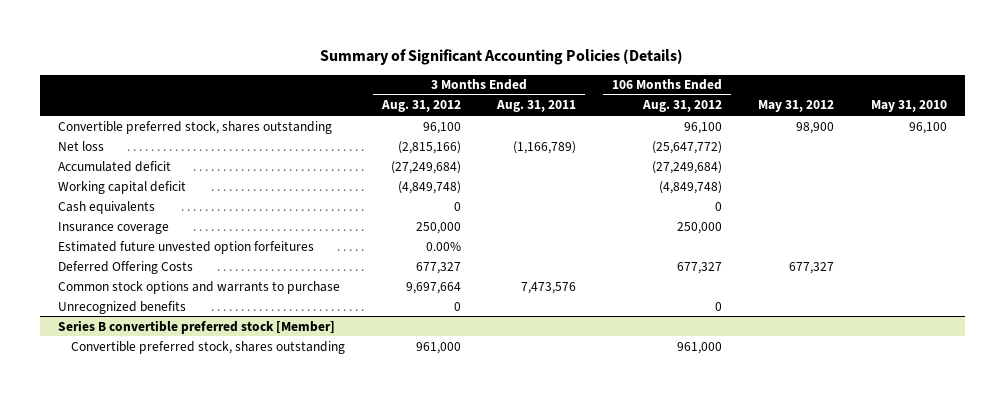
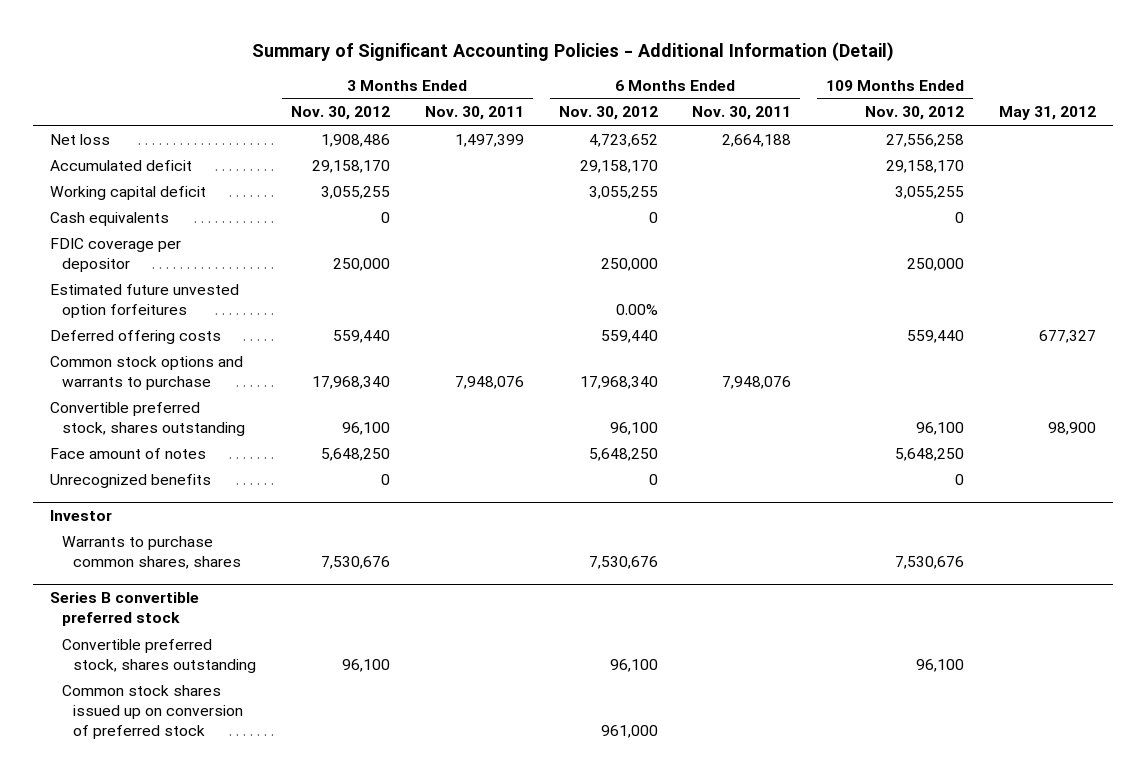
- Summary of Significant Accounting Policies (Details)
+ Summary of Significant Accounting Policies - Additional Information (Detail)
- | 3 Months Ended Aug. 31, 2012 | 3 Months Ended Aug. 31, 2011 | 106 Months Ended Aug. 31, 2012 | May 31, 2012 | May 31, 2010
+ | 3 Months Ended Nov. 30, 2012 | 3 Months Ended Nov. 30, 2011 | 6 Months Ended Nov. 30, 2012 | 6 Months Ended Nov. 30, 2011 | 109 Months Ended Nov. 30, 2012 | May 31, 2012
- Insurance coverage | 250,000 | | 250,000 | |
+ FDIC coverage per depositor | 250,000 | | 250,000 | | 250,000 |
- Deferred Offering Costs | 677,327 | | 677,327 | 677,327 |
+ Deferred offering costs | 559,440 | | 559,440 | | 559,440 | 677,327
moved down: Convertible preferred stock, shares outstanding | 96,100 | | 96,100 | | 96,100 | 98,900
+ Face amount of notes | 5,648,250 | | 5,648,250 | | 5,648,250 |
- Series B convertible preferred stock [Member]
+ Investor
+ Warrants to purchase common shares, shares | 7,530,676 | | 7,530,676 | | 7,530,676 |
+ Series B convertible preferred stock
+ Common stock shares issued up on conversion of preferred stock | | | 961,000 | | |

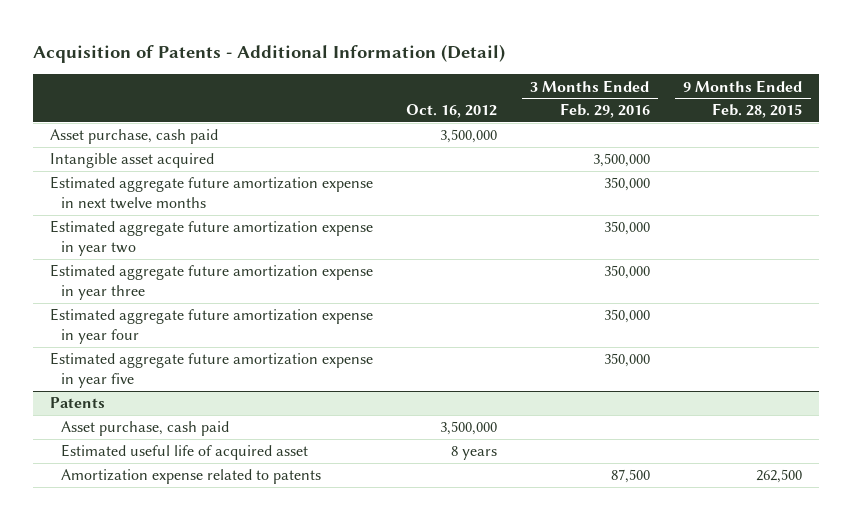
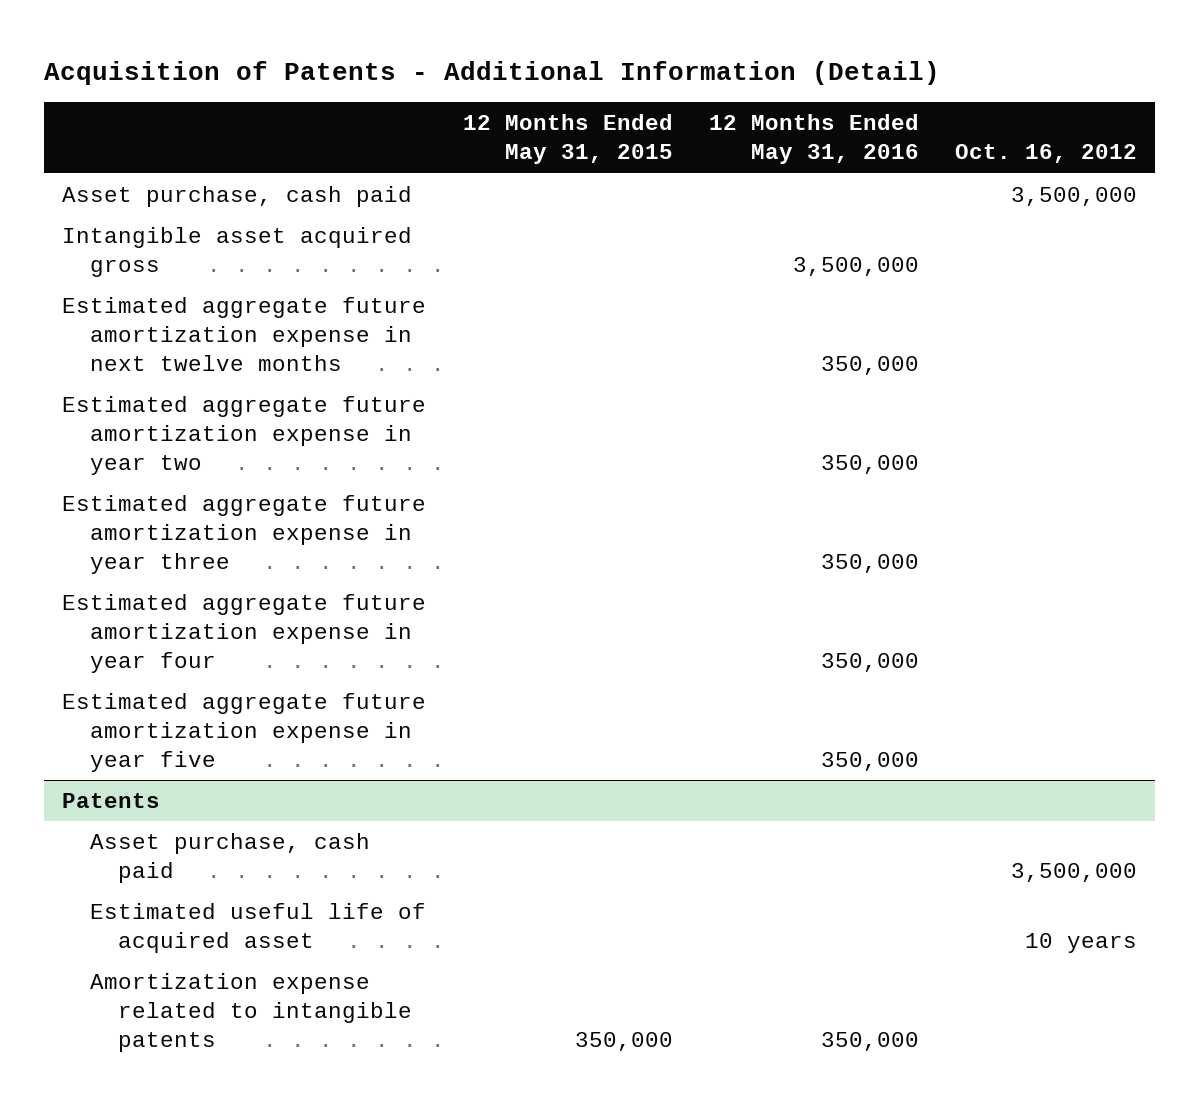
- | Oct. 16, 2012 | 3 Months Ended Feb. 29, 2016 | 9 Months Ended Feb. 28, 2015
+ | 12 Months Ended May 31, 2015 | 12 Months Ended May 31, 2016 | Oct. 16, 2012
- Intangible asset acquired | | 3,500,000 |
+ Intangible asset acquired gross | | 3,500,000 |
@ Patents
- Estimated useful life of acquired asset | 8 years | |
- Amortization expense related to patents | | 87,500 | 262,500
+ Estimated useful life of acquired asset | | | 10 years
+ Amortization expense related to intangible patents | 350,000 | 350,000 |

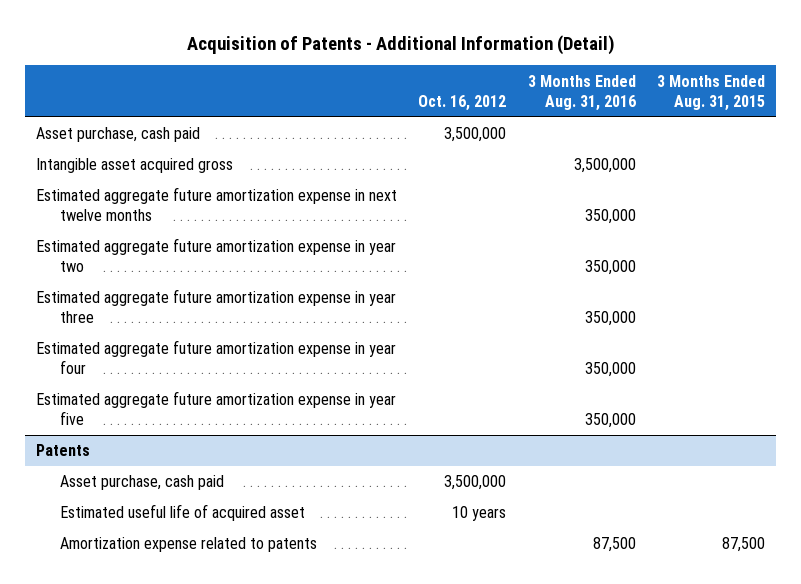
- | 12 Months Ended May 31, 2015 | 12 Months Ended May 31, 2016 | Oct. 16, 2012
+ | Oct. 16, 2012 | 3 Months Ended Aug. 31, 2016 | 3 Months Ended Aug. 31, 2015
@ Patents
- Amortization expense related to intangible patents | 350,000 | 350,000 |
+ Amortization expense related to patents | | 87,500 | 87,500

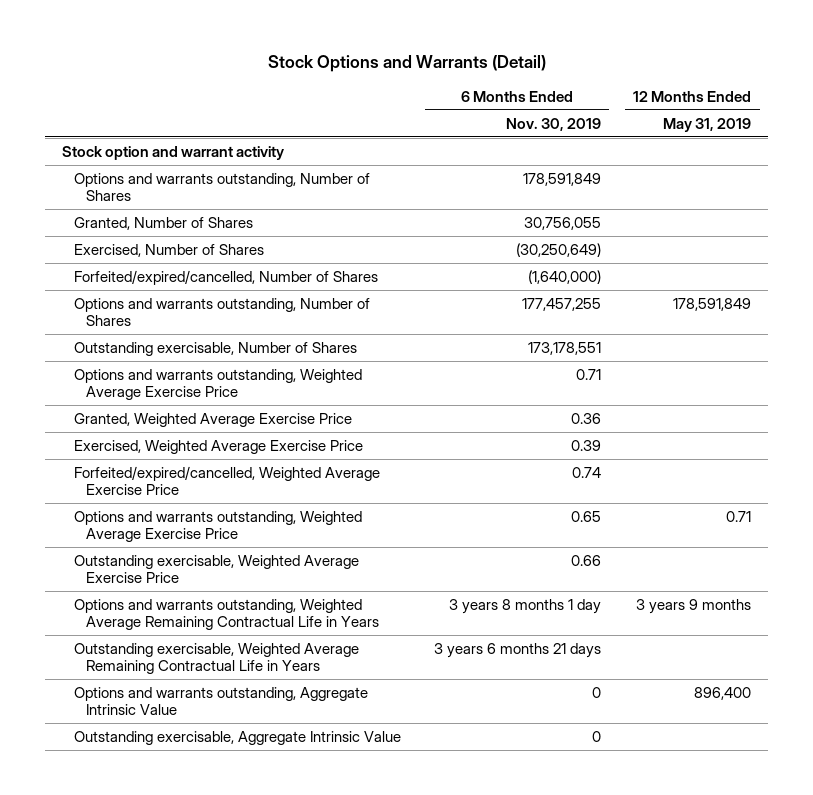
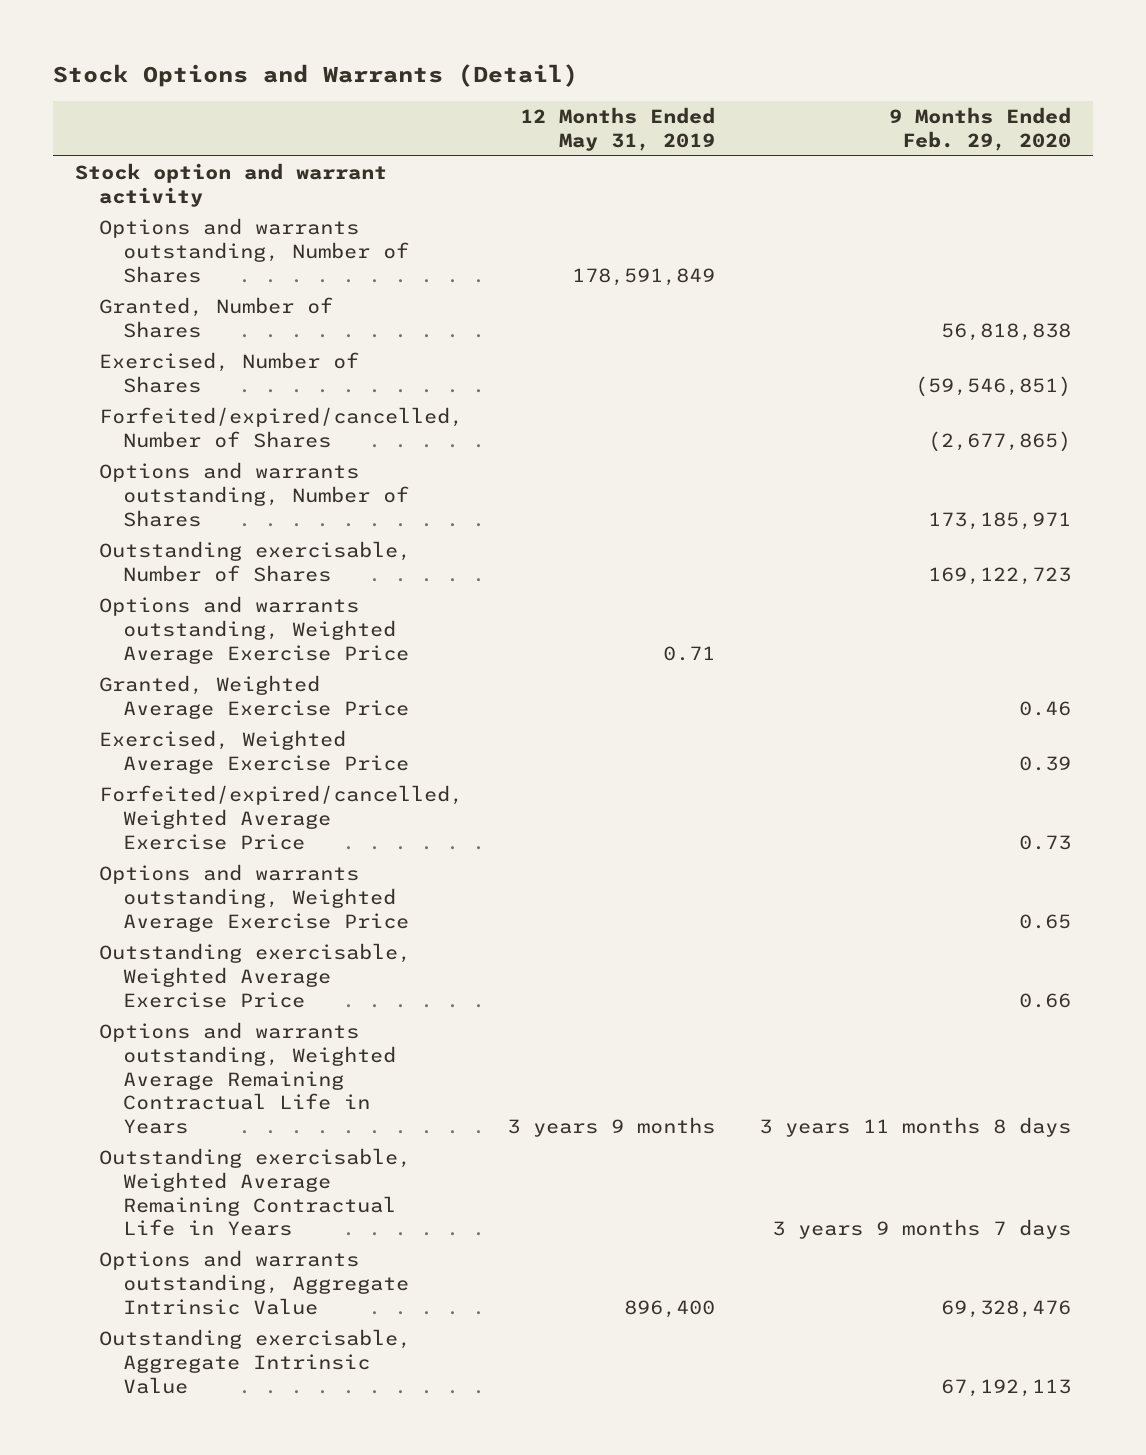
- | 6 Months Ended Nov. 30, 2019 | 12 Months Ended May 31, 2019
+ | 12 Months Ended May 31, 2019 | 9 Months Ended Feb. 29, 2020
moved up: Options and warrants outstanding, Number of Shares | 178,591,849 |
moved down: Options and warrants outstanding, Number of Shares | | 173,185,971
moved up: Options and warrants outstanding, Weighted Average Exercise Price | 0.71 |
moved down: Options and warrants outstanding, Weighted Average Exercise Price | | 0.65

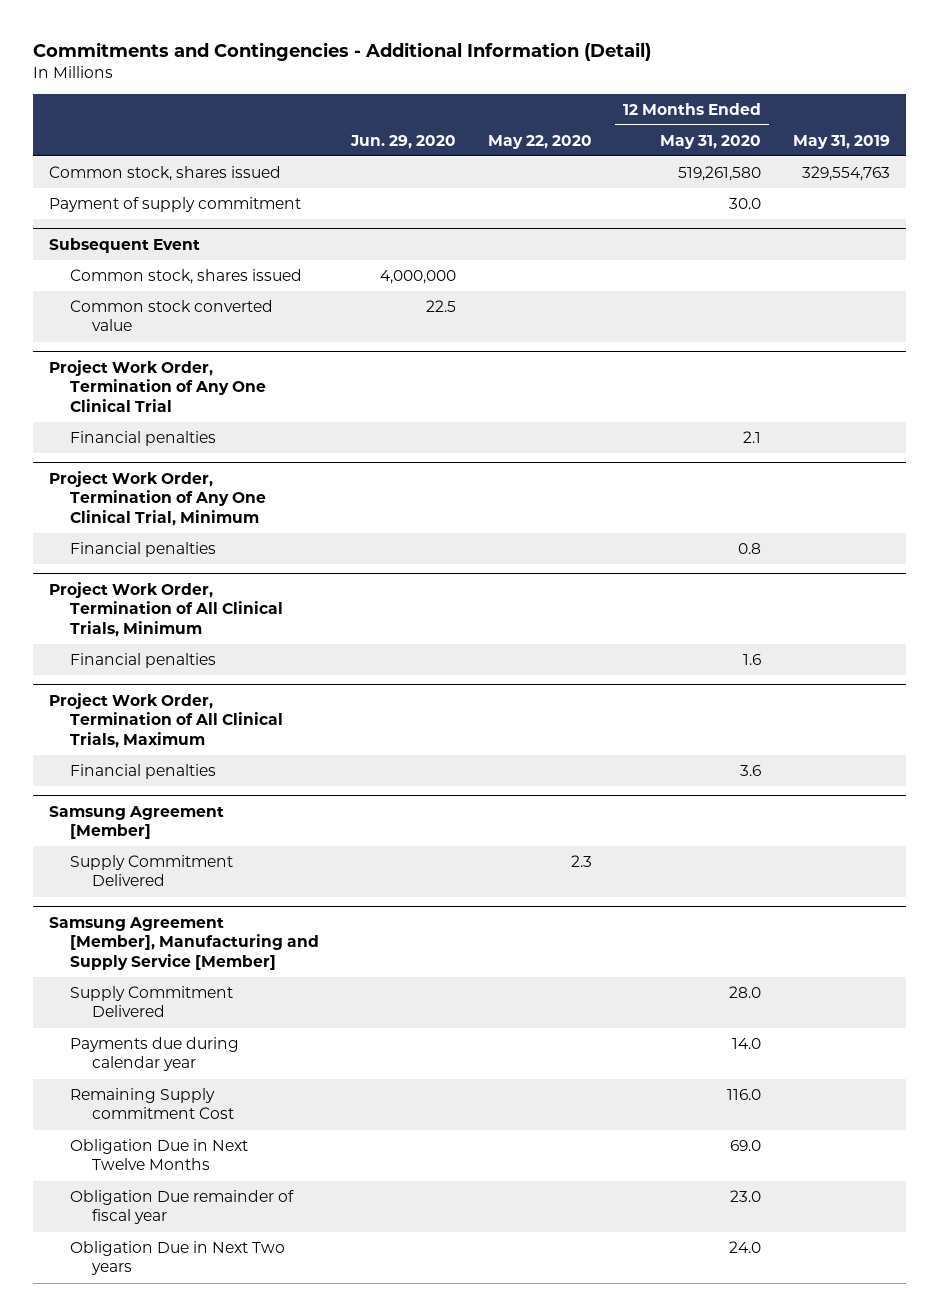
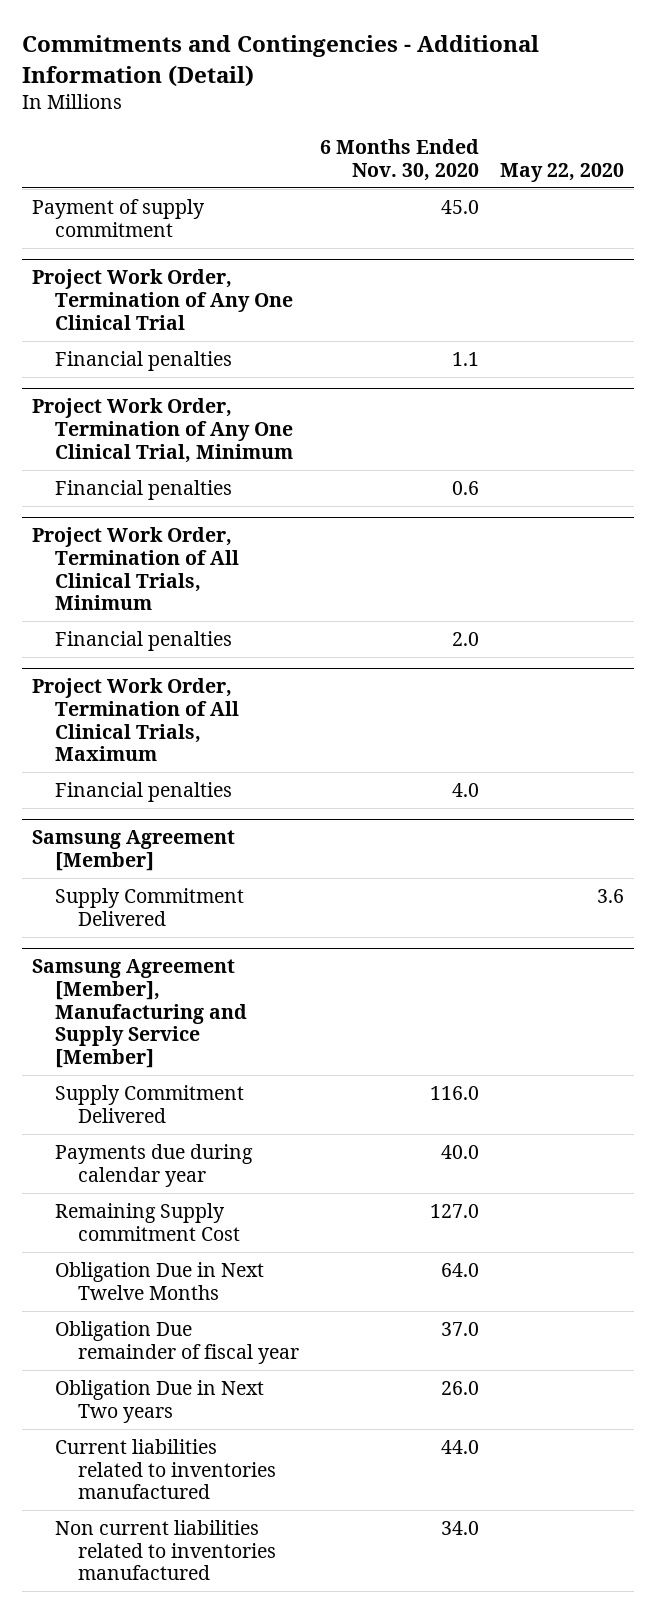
- | Jun. 29, 2020 | May 22, 2020 | 12 Months Ended May 31, 2020 | May 31, 2019
+ | 6 Months Ended Nov. 30, 2020 | May 22, 2020
- Common stock, shares issued | | | 519,261,580 | 329,554,763
- Subsequent Event
- Common stock, shares issued | 4,000,000 | | |
- Common stock converted value | 22.5 | | |
@ Samsung Agreement [Member]
- Supply Commitment Delivered | | 2.3 | |
+ Supply Commitment Delivered | | 3.6
@ Samsung Agreement [Member], Manufacturing and Supply Service [Member]
+ Current liabilities related to inventories manufactured | 44.0 |
+ Non current liabilities related to inventories manufactured | 34.0 |

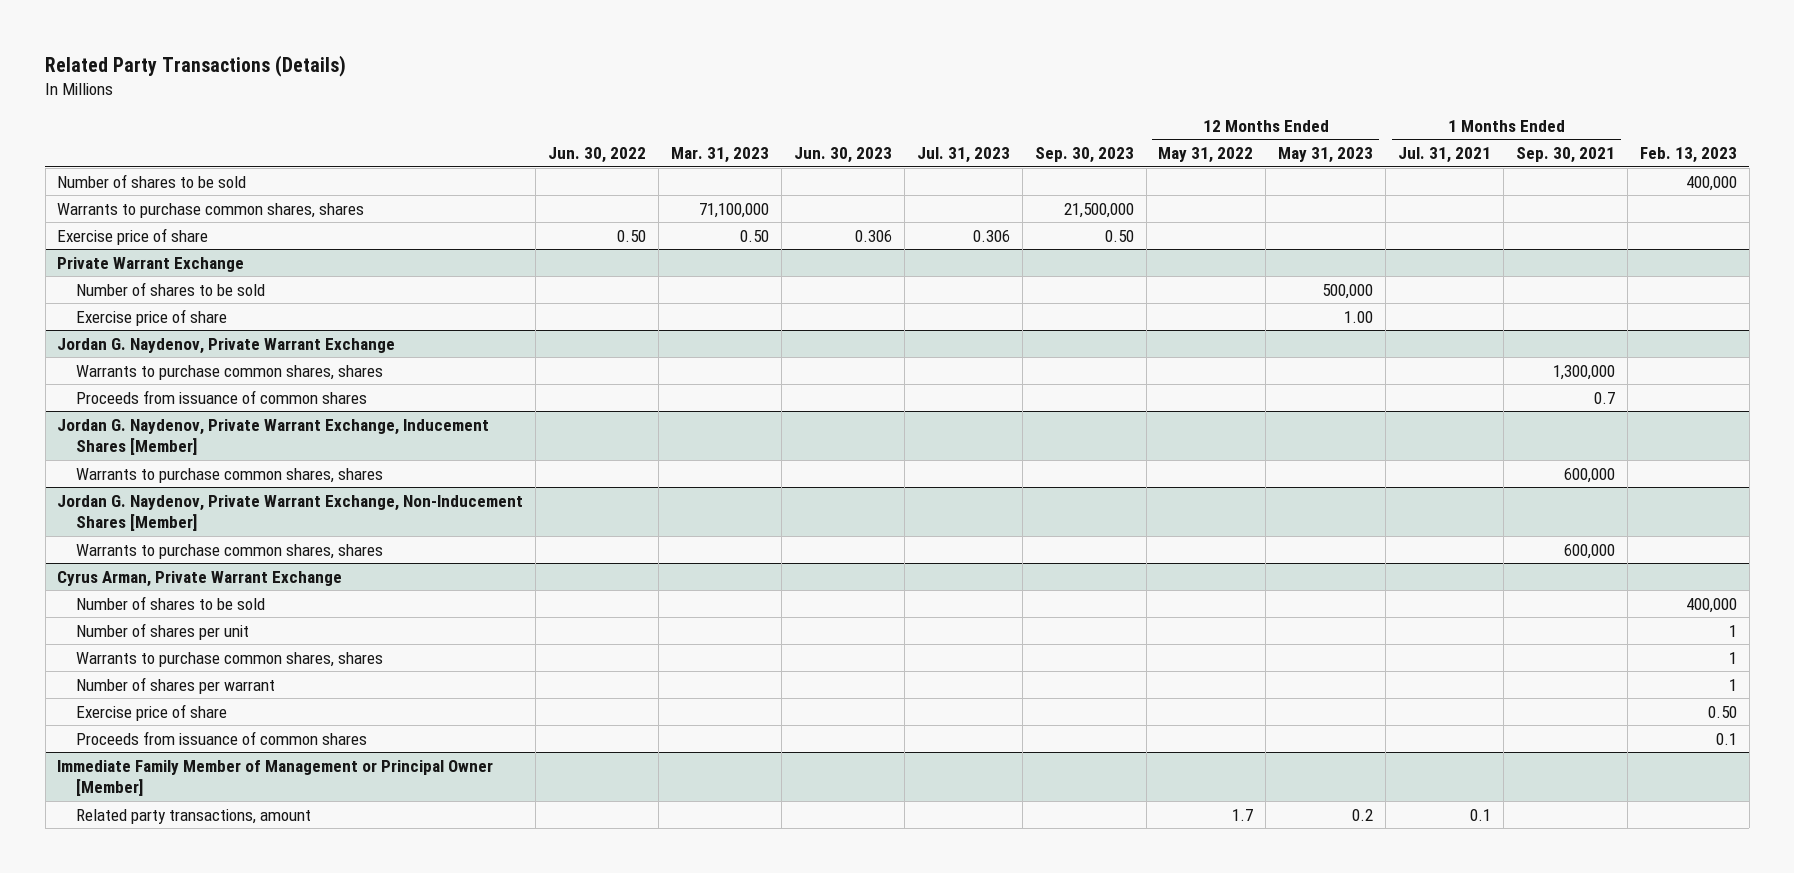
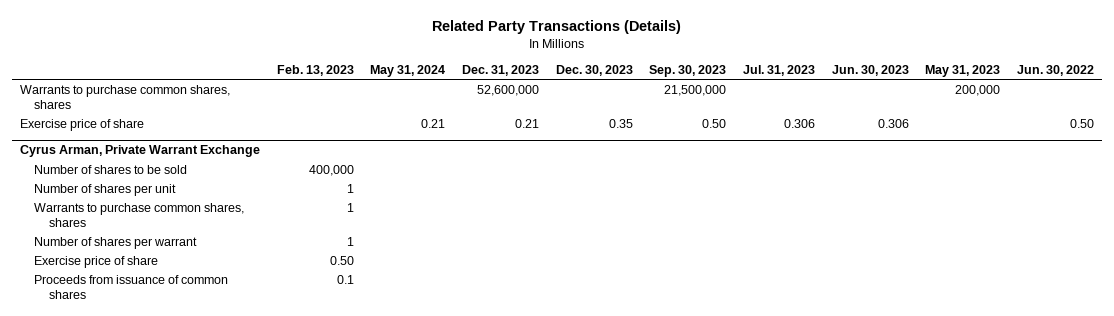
- | Jun. 30, 2022 | Mar. 31, 2023 | Jun. 30, 2023 | Jul. 31, 2023 | Sep. 30, 2023 | 12 Months Ended May 31, 2022 | 12 Months Ended May 31, 2023 | 1 Months Ended Jul. 31, 2021 | 1 Months Ended Sep. 30, 2021 | Feb. 13, 2023
+ | Feb. 13, 2023 | May 31, 2024 | Dec. 31, 2023 | Dec. 30, 2023 | Sep. 30, 2023 | Jul. 31, 2023 | Jun. 30, 2023 | May 31, 2023 | Jun. 30, 2022
- Number of shares to be sold | | | | | | | | | | 400,000
- Private Warrant Exchange
- Number of shares to be sold | | | | | | | 500,000 | | |
- Exercise price of share | | | | | | | 1.00 | | |
- Jordan G. Naydenov, Private Warrant Exchange
- Warrants to purchase common shares, shares | | | | | | | | | 1,300,000 |
- Proceeds from issuance of common shares | | | | | | | | | 0.7 |
- Jordan G. Naydenov, Private Warrant Exchange, Inducement Shares [Member]
- Warrants to purchase common shares, shares | | | | | | | | | 600,000 |
- Jordan G. Naydenov, Private Warrant Exchange, Non-Inducement Shares [Member]
- Warrants to purchase common shares, shares | | | | | | | | | 600,000 |
- Immediate Family Member of Management or Principal Owner [Member]
- Related party transactions, amount | | | | | | 1.7 | 0.2 | 0.1 | |

